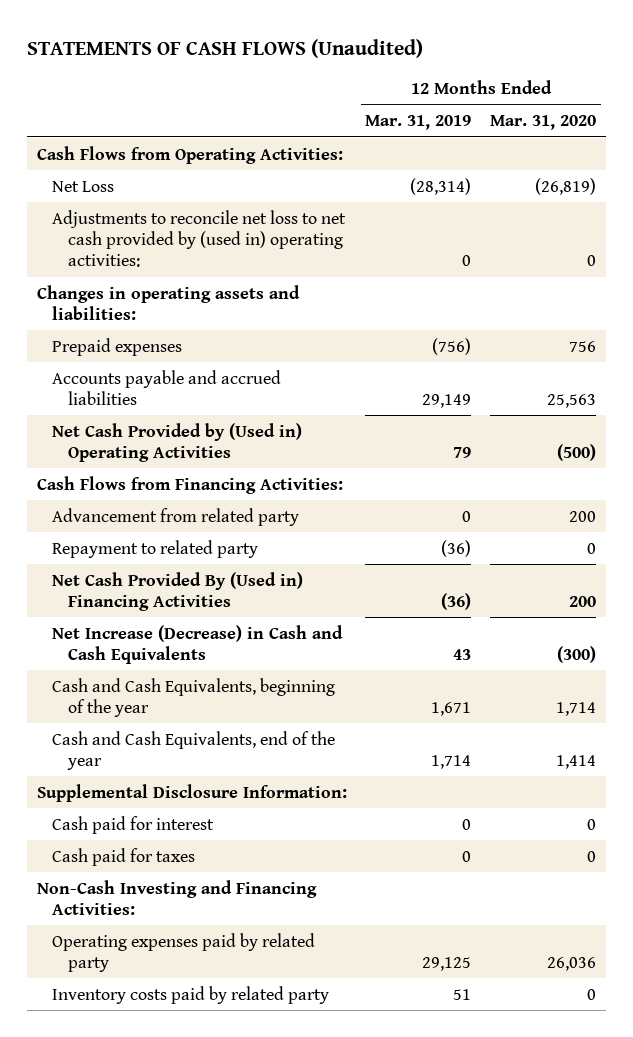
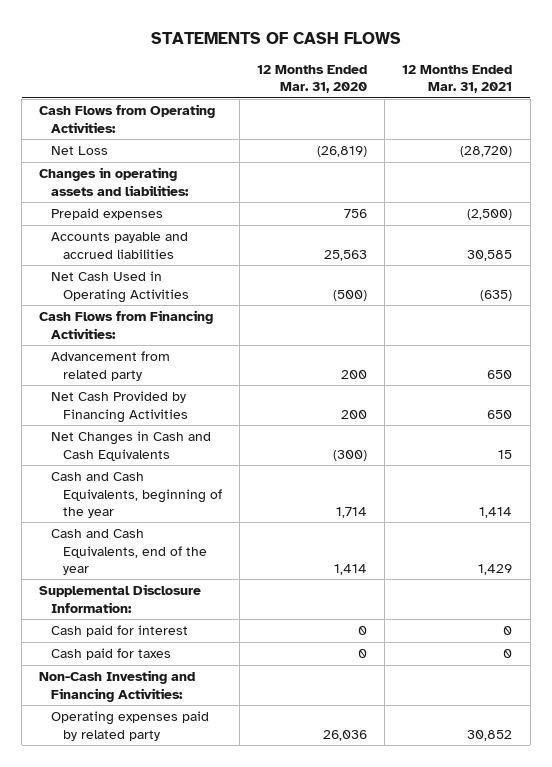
- STATEMENTS OF CASH FLOWS (Unaudited)
+ STATEMENTS OF CASH FLOWS
- | 12 Months Ended Mar. 31, 2019 | 12 Months Ended Mar. 31, 2020
+ | 12 Months Ended Mar. 31, 2020 | 12 Months Ended Mar. 31, 2021
- Adjustments to reconcile net loss to net cash provided by (used in) operating activities: | 0 | 0
- Net Cash Provided by (Used in) Operating Activities | 79 | (500)
+ Net Cash Used in Operating Activities | (500) | (635)
- Repayment to related party | (36) | 0
- Net Cash Provided By (Used in) Financing Activities | (36) | 200
- Net Increase (Decrease) in Cash and Cash Equivalents | 43 | (300)
+ Net Cash Provided by Financing Activities | 200 | 650
+ Net Changes in Cash and Cash Equivalents | (300) | 15
- Inventory costs paid by related party | 51 | 0

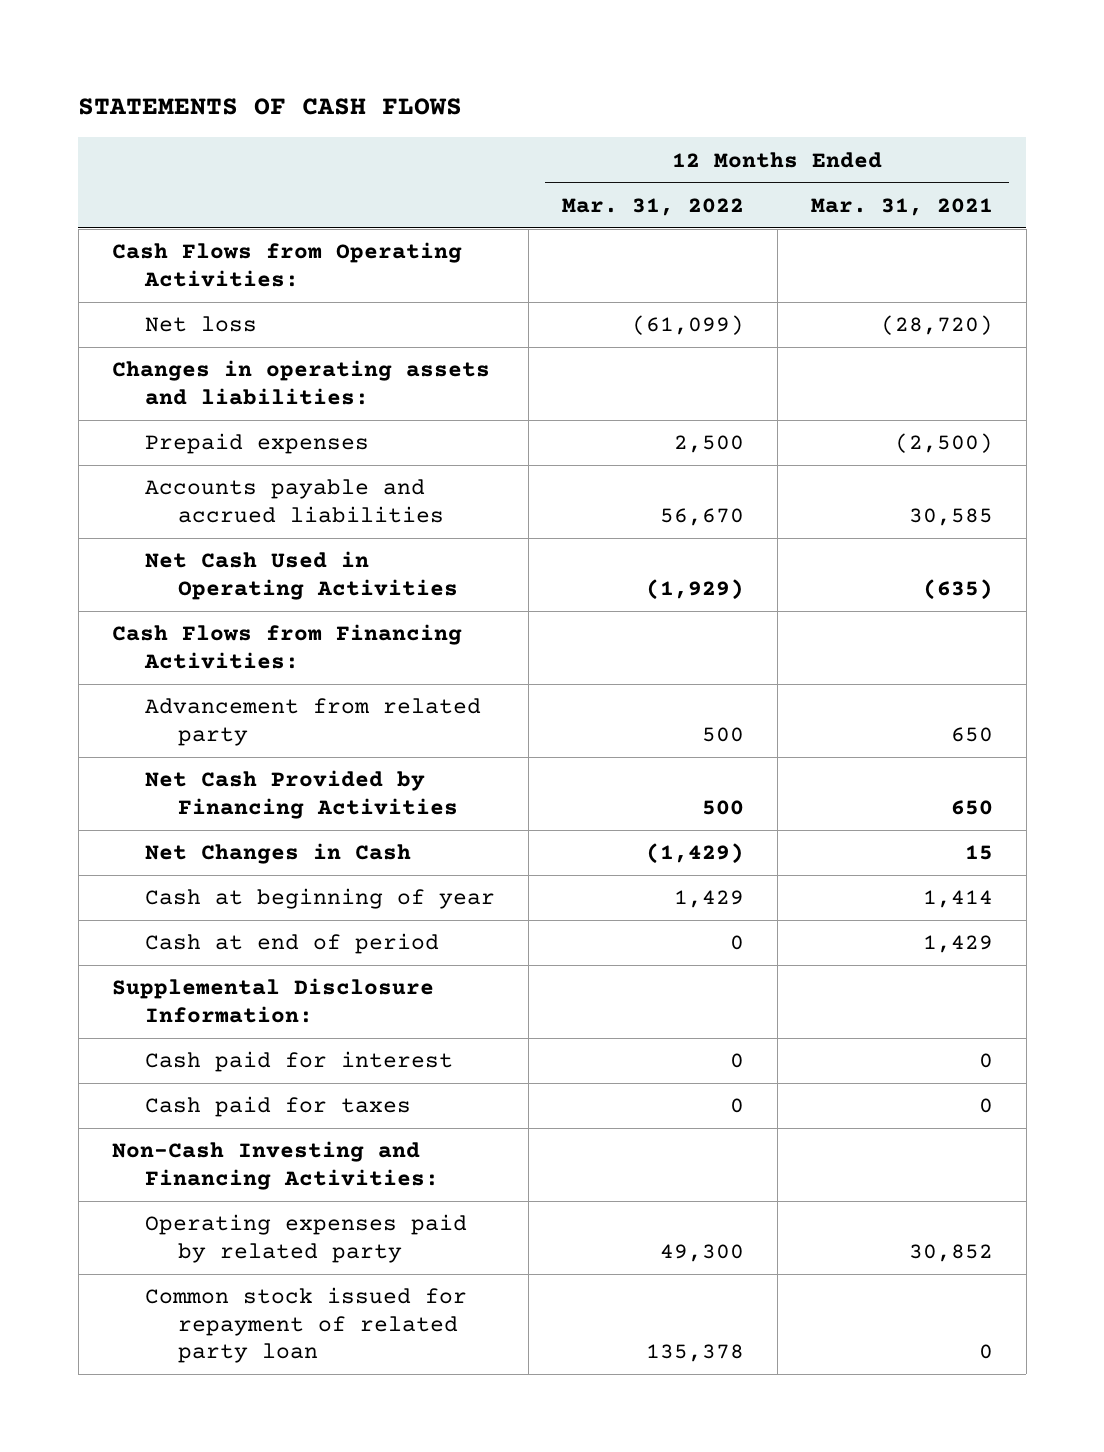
- | 12 Months Ended Mar. 31, 2020 | 12 Months Ended Mar. 31, 2021
+ | 12 Months Ended Mar. 31, 2022 | 12 Months Ended Mar. 31, 2021
- Net Loss | (26,819) | (28,720)
+ Net loss | (61,099) | (28,720)
- Net Changes in Cash and Cash Equivalents | (300) | 15
- Cash and Cash Equivalents, beginning of the year | 1,714 | 1,414
- Cash and Cash Equivalents, end of the year | 1,414 | 1,429
+ Net Changes in Cash | (1,429) | 15
+ Cash at beginning of year | 1,429 | 1,414
+ Cash at end of period | 0 | 1,429
+ Common stock issued for repayment of related party loan | 135,378 | 0

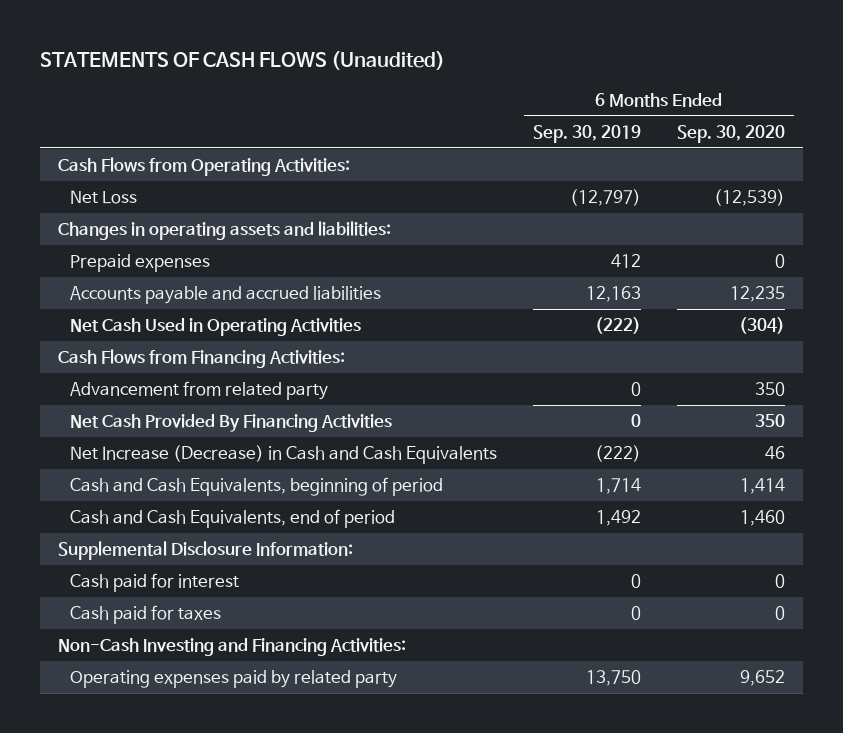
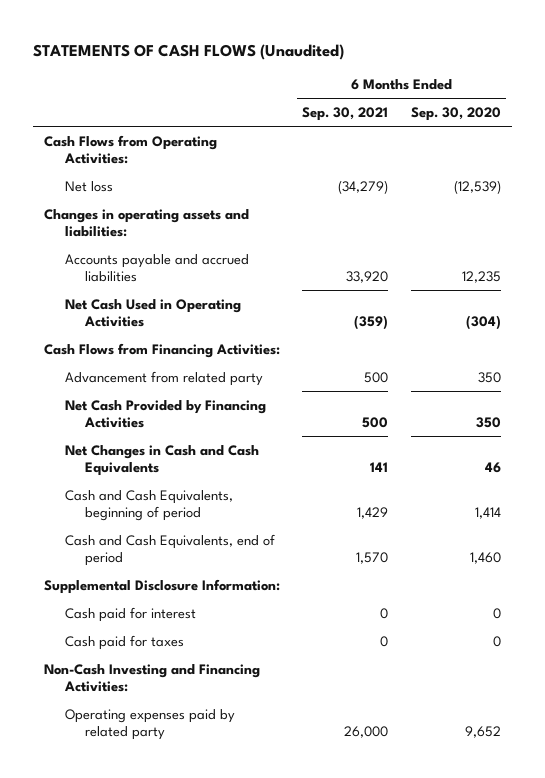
- | 6 Months Ended Sep. 30, 2019 | 6 Months Ended Sep. 30, 2020
+ | 6 Months Ended Sep. 30, 2021 | 6 Months Ended Sep. 30, 2020
- Net Loss | (12,797) | (12,539)
+ Net loss | (34,279) | (12,539)
- Prepaid expenses | 412 | 0
- Net Cash Provided By Financing Activities | 0 | 350
- Net Increase (Decrease) in Cash and Cash Equivalents | (222) | 46
+ Net Cash Provided by Financing Activities | 500 | 350
+ Net Changes in Cash and Cash Equivalents | 141 | 46

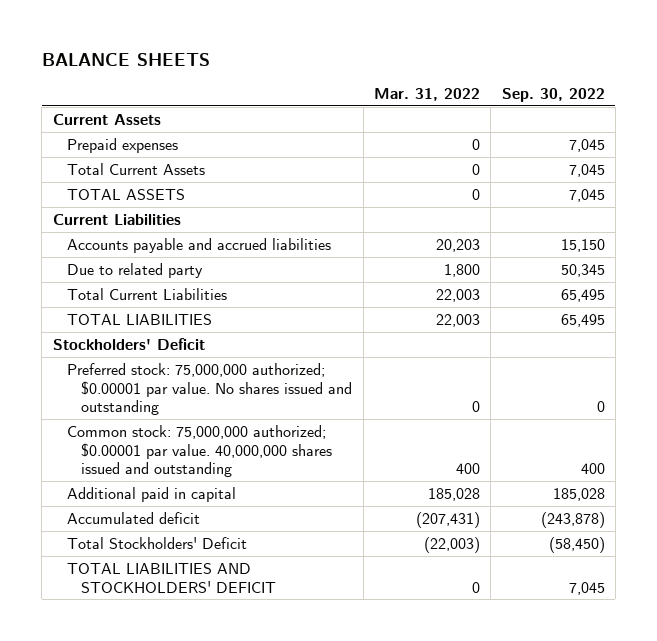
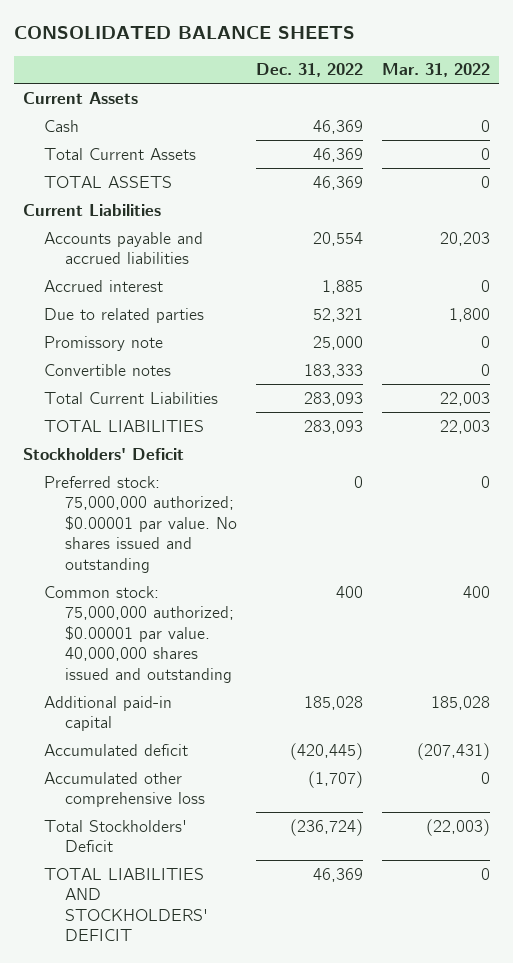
- BALANCE SHEETS
+ CONSOLIDATED BALANCE SHEETS
- | Mar. 31, 2022 | Sep. 30, 2022
+ | Dec. 31, 2022 | Mar. 31, 2022
- Prepaid expenses | 0 | 7,045
+ Cash | 46,369 | 0
- Due to related party | 1,800 | 50,345
+ Accrued interest | 1,885 | 0
+ Due to related parties | 52,321 | 1,800
+ Promissory note | 25,000 | 0
+ Convertible notes | 183,333 | 0
- Additional paid in capital | 185,028 | 185,028
+ Additional paid-in capital | 185,028 | 185,028
+ Accumulated other comprehensive loss | (1,707) | 0

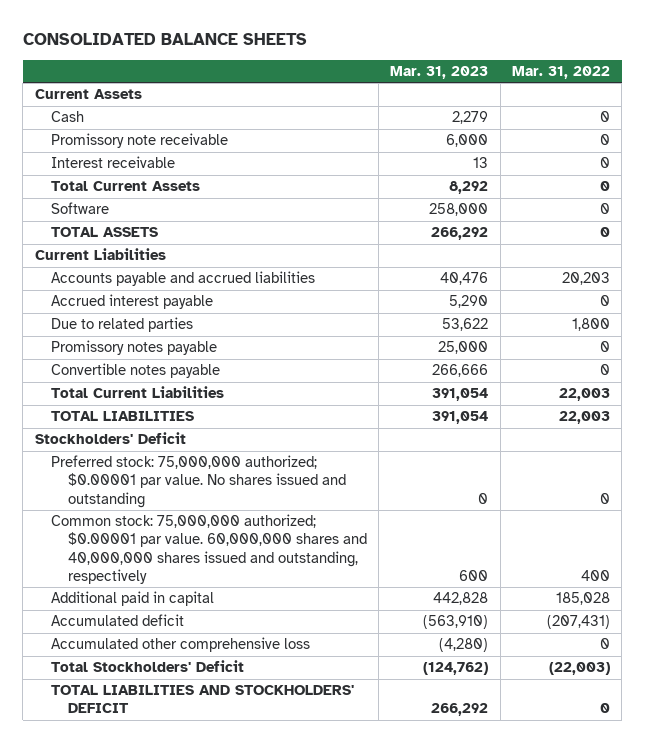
- | Dec. 31, 2022 | Mar. 31, 2022
+ | Mar. 31, 2023 | Mar. 31, 2022
+ Promissory note receivable | 6,000 | 0
+ Interest receivable | 13 | 0
+ Software | 258,000 | 0
- Accrued interest | 1,885 | 0
+ Accrued interest payable | 5,290 | 0
- Promissory note | 25,000 | 0
- Convertible notes | 183,333 | 0
+ Promissory notes payable | 25,000 | 0
+ Convertible notes payable | 266,666 | 0
- Common stock: 75,000,000 authorized; $0.00001 par value. 40,000,000 shares issued and outstanding | 400 | 400
- Additional paid-in capital | 185,028 | 185,028
+ Common stock: 75,000,000 authorized; $0.00001 par value. 60,000,000 shares and 40,000,000 shares issued and outstanding, respectively | 600 | 400
+ Additional paid in capital | 442,828 | 185,028

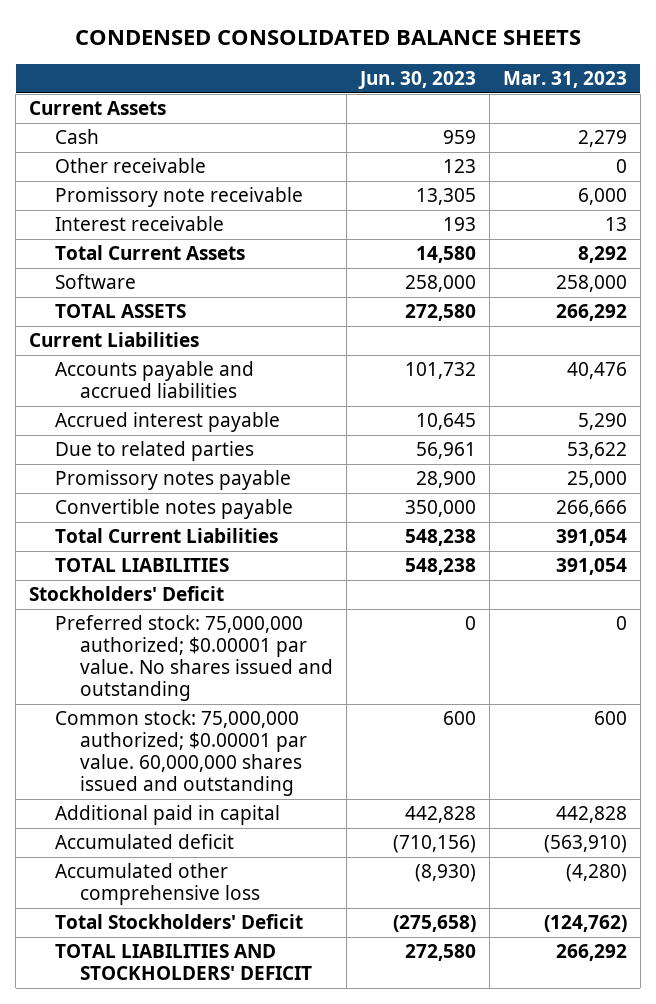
- CONSOLIDATED BALANCE SHEETS
+ CONDENSED CONSOLIDATED BALANCE SHEETS
- | Mar. 31, 2023 | Mar. 31, 2022
+ | Jun. 30, 2023 | Mar. 31, 2023
+ Other receivable | 123 | 0
- Common stock: 75,000,000 authorized; $0.00001 par value. 60,000,000 shares and 40,000,000 shares issued and outstanding, respectively | 600 | 400
+ Common stock: 75,000,000 authorized; $0.00001 par value. 60,000,000 shares issued and outstanding | 600 | 600

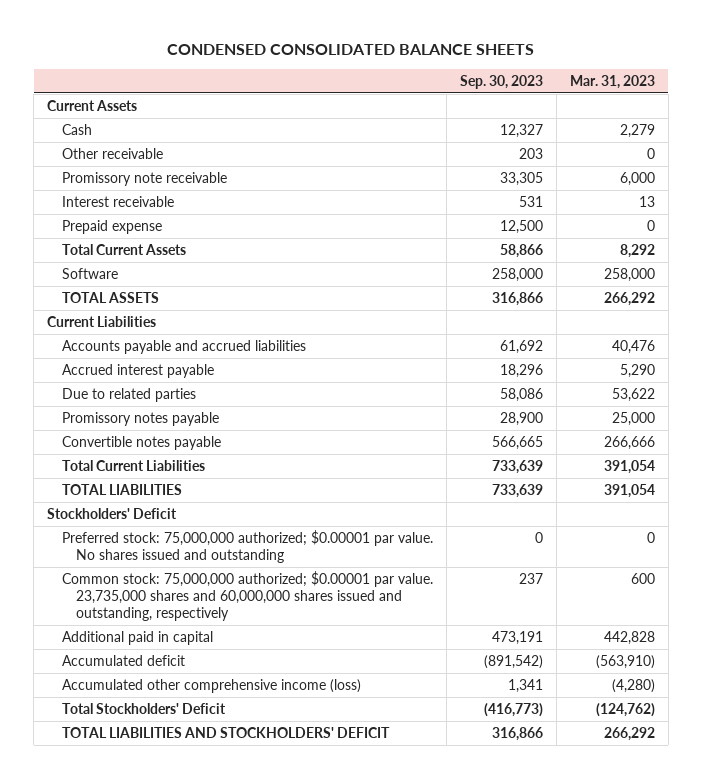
- | Jun. 30, 2023 | Mar. 31, 2023
+ | Sep. 30, 2023 | Mar. 31, 2023
+ Prepaid expense | 12,500 | 0
- Common stock: 75,000,000 authorized; $0.00001 par value. 60,000,000 shares issued and outstanding | 600 | 600
+ Common stock: 75,000,000 authorized; $0.00001 par value. 23,735,000 shares and 60,000,000 shares issued and outstanding, respectively | 237 | 600
- Accumulated other comprehensive loss | (8,930) | (4,280)
+ Accumulated other comprehensive income (loss) | 1,341 | (4,280)

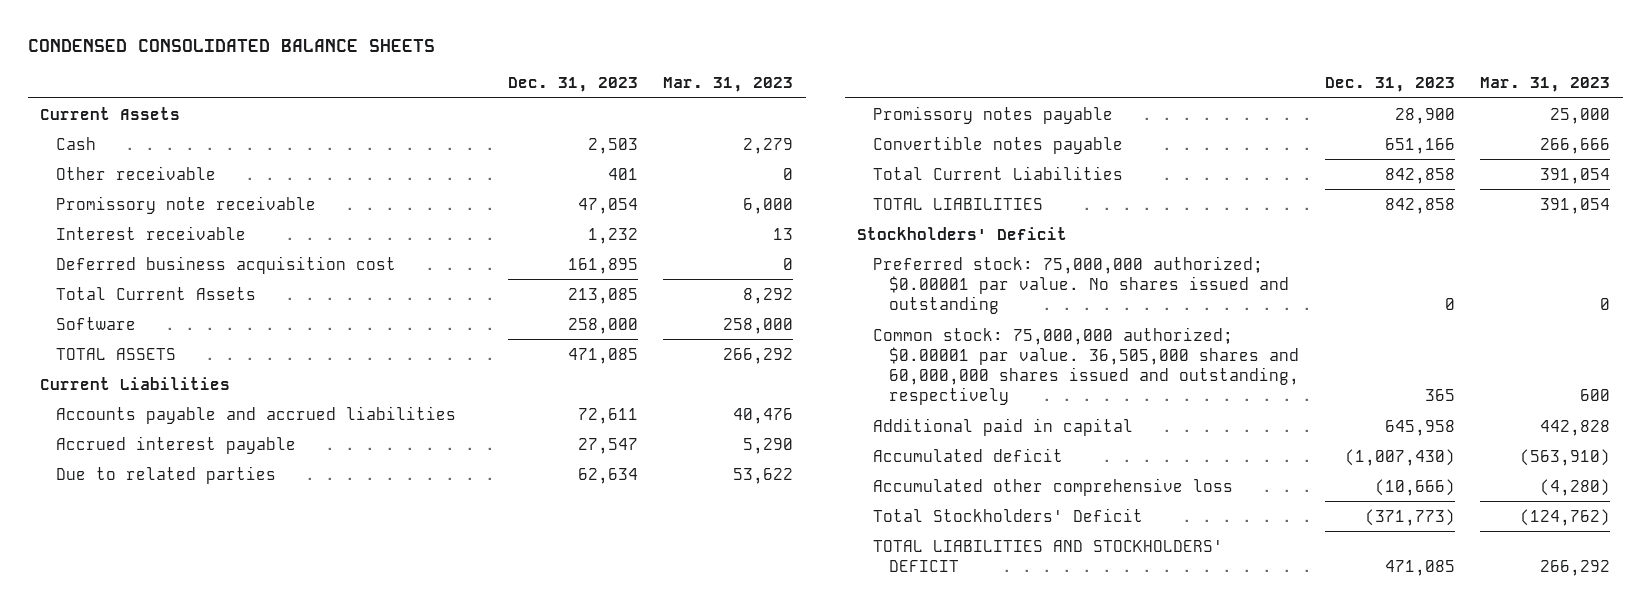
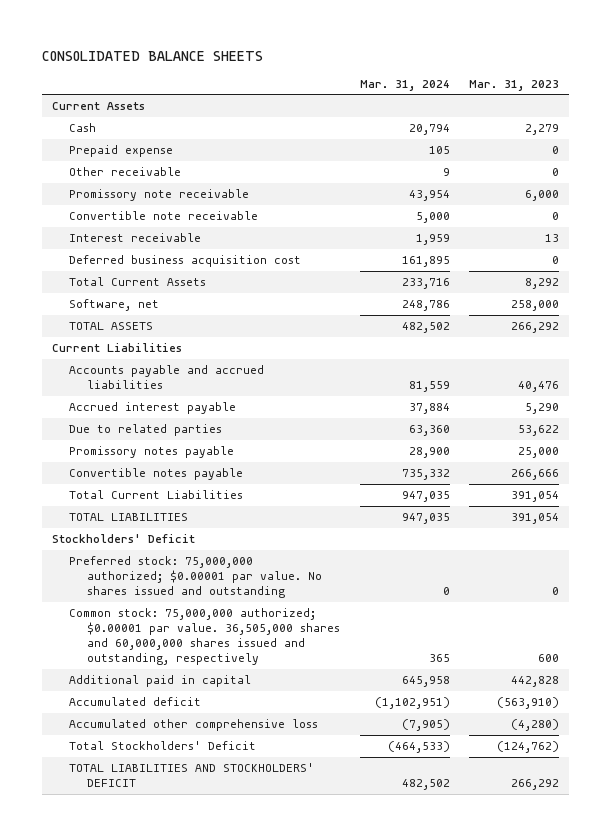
- CONDENSED CONSOLIDATED BALANCE SHEETS
+ CONSOLIDATED BALANCE SHEETS
- | Dec. 31, 2023 | Mar. 31, 2023
+ | Mar. 31, 2024 | Mar. 31, 2023
+ Prepaid expense | 105 | 0
+ Convertible note receivable | 5,000 | 0
- Software | 258,000 | 258,000
+ Software, net | 248,786 | 258,000

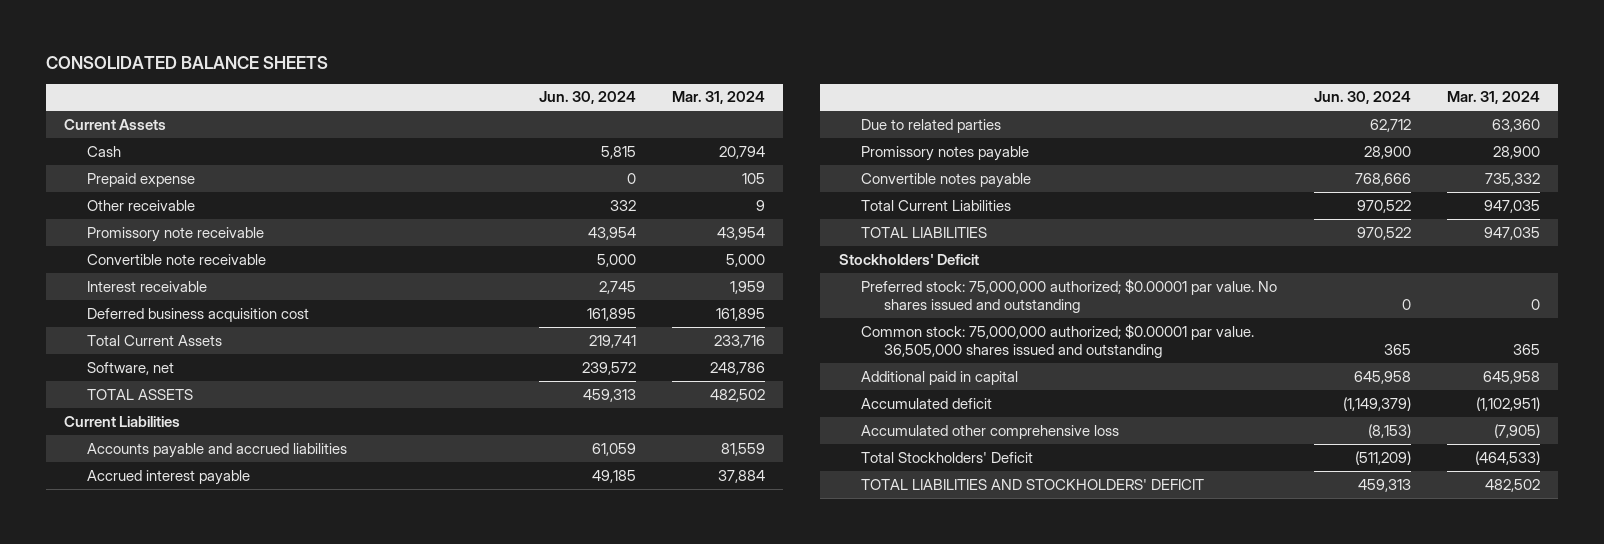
- | Mar. 31, 2024 | Mar. 31, 2023
+ | Jun. 30, 2024 | Mar. 31, 2024
- Common stock: 75,000,000 authorized; $0.00001 par value. 36,505,000 shares and 60,000,000 shares issued and outstanding, respectively | 365 | 600
+ Common stock: 75,000,000 authorized; $0.00001 par value. 36,505,000 shares issued and outstanding | 365 | 365

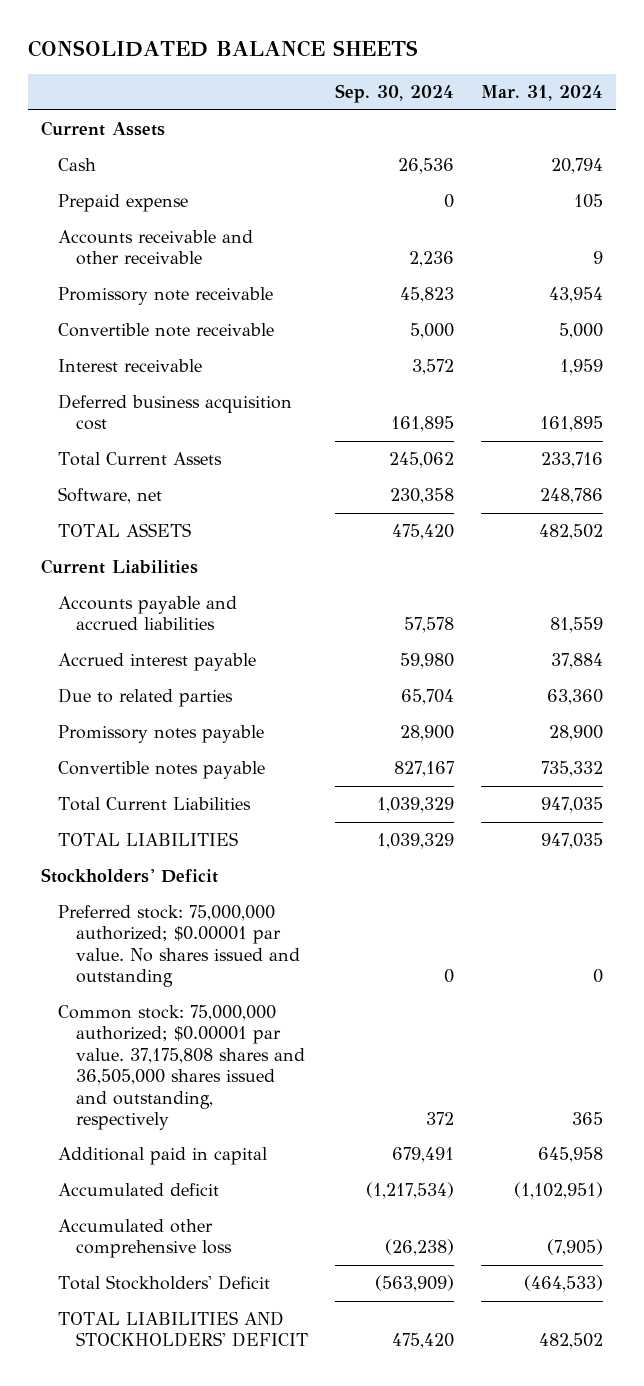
- | Jun. 30, 2024 | Mar. 31, 2024
+ | Sep. 30, 2024 | Mar. 31, 2024
- Other receivable | 332 | 9
+ Accounts receivable and other receivable | 2,236 | 9
- Common stock: 75,000,000 authorized; $0.00001 par value. 36,505,000 shares issued and outstanding | 365 | 365
+ Common stock: 75,000,000 authorized; $0.00001 par value. 37,175,808 shares and 36,505,000 shares issued and outstanding, respectively | 372 | 365

